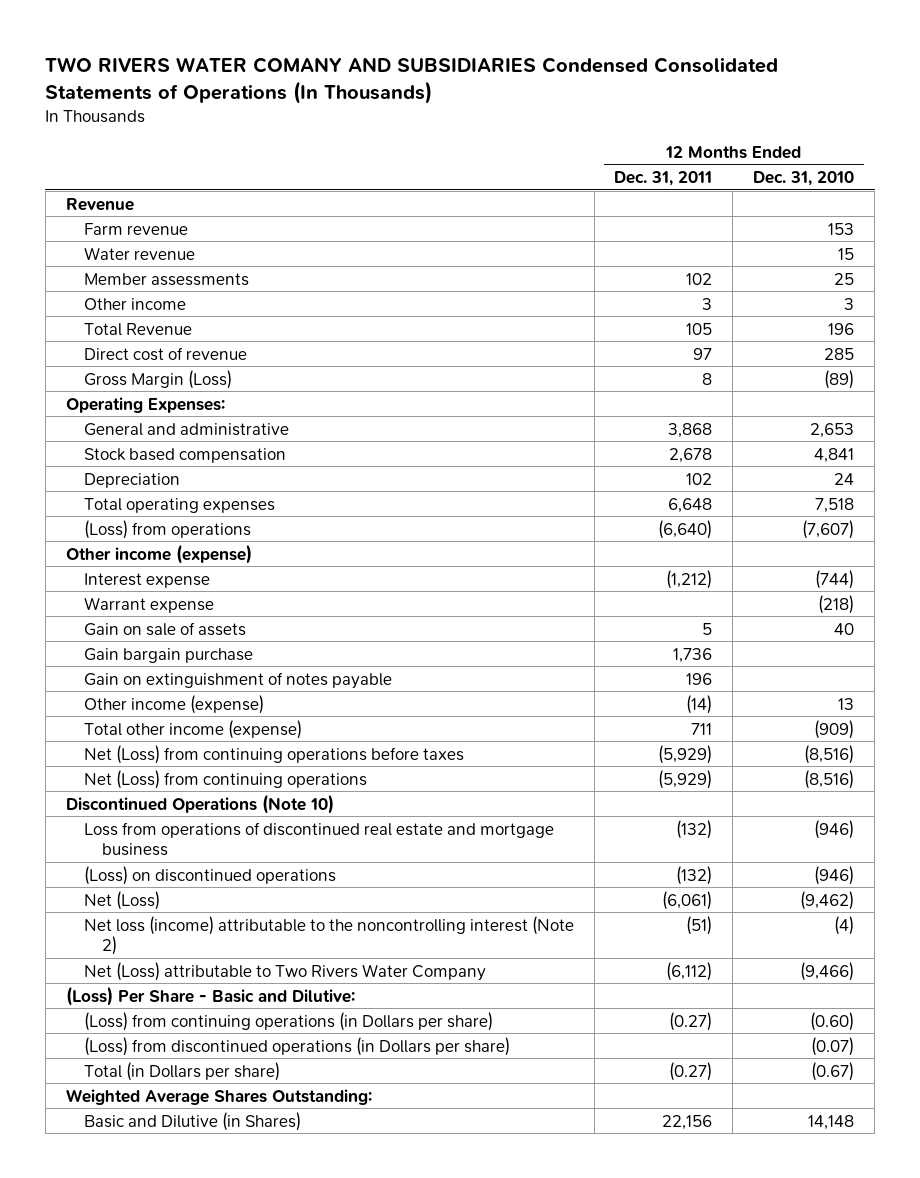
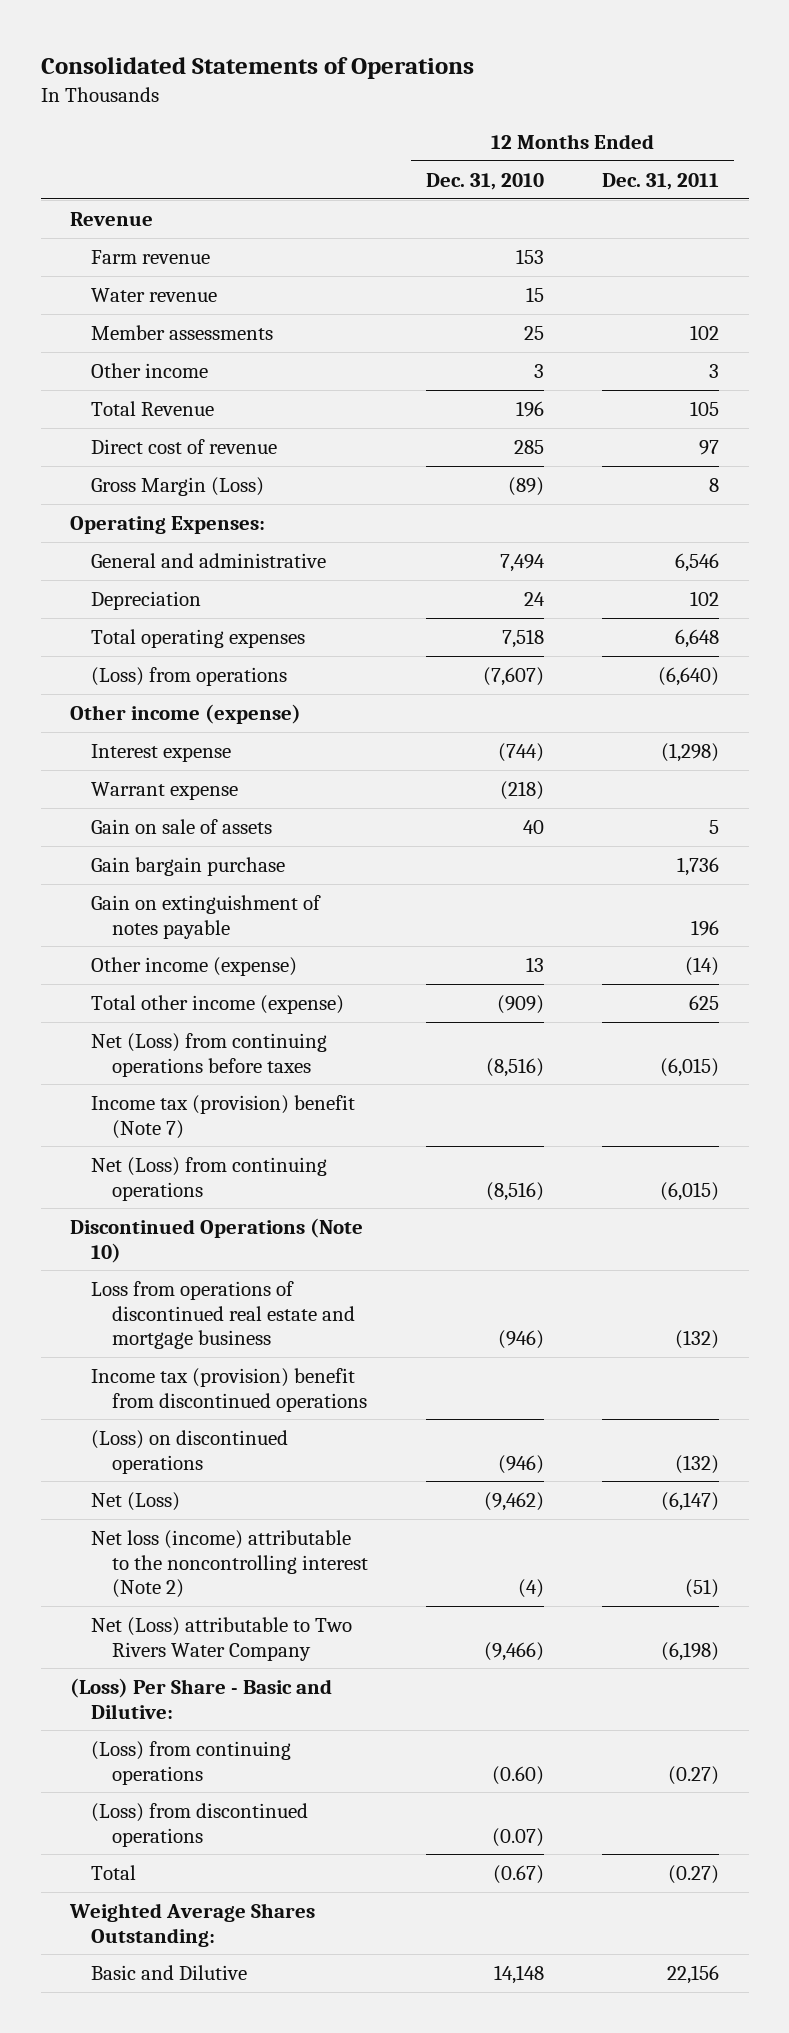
- TWO RIVERS WATER COMANY AND SUBSIDIARIES Condensed Consolidated Statements of Operations (In Thousands)
+ Consolidated Statements of Operations
- | 12 Months Ended Dec. 31, 2011 | 12 Months Ended Dec. 31, 2010
+ | 12 Months Ended Dec. 31, 2010 | 12 Months Ended Dec. 31, 2011
- General and administrative | 3,868 | 2,653
- Stock based compensation | 2,678 | 4,841
+ General and administrative | 7,494 | 6,546
- Interest expense | (1,212) | (744)
+ Interest expense | (744) | (1,298)
- Total other income (expense) | 711 | (909)
- Net (Loss) from continuing operations before taxes | (5,929) | (8,516)
- Net (Loss) from continuing operations | (5,929) | (8,516)
+ Total other income (expense) | (909) | 625
+ Net (Loss) from continuing operations before taxes | (8,516) | (6,015)
+ Income tax (provision) benefit (Note 7)
+ Net (Loss) from continuing operations | (8,516) | (6,015)
+ Income tax (provision) benefit from discontinued operations
- Net (Loss) | (6,061) | (9,462)
+ Net (Loss) | (9,462) | (6,147)
- Net (Loss) attributable to Two Rivers Water Company | (6,112) | (9,466)
+ Net (Loss) attributable to Two Rivers Water Company | (9,466) | (6,198)
- (Loss) from continuing operations (in Dollars per share) | (0.27) | (0.60)
- (Loss) from discontinued operations (in Dollars per share) | | (0.07)
- Total (in Dollars per share) | (0.27) | (0.67)
+ (Loss) from continuing operations | (0.60) | (0.27)
+ (Loss) from discontinued operations | (0.07) |
+ Total | (0.67) | (0.27)
- Basic and Dilutive (in Shares) | 22,156 | 14,148
+ Basic and Dilutive | 14,148 | 22,156

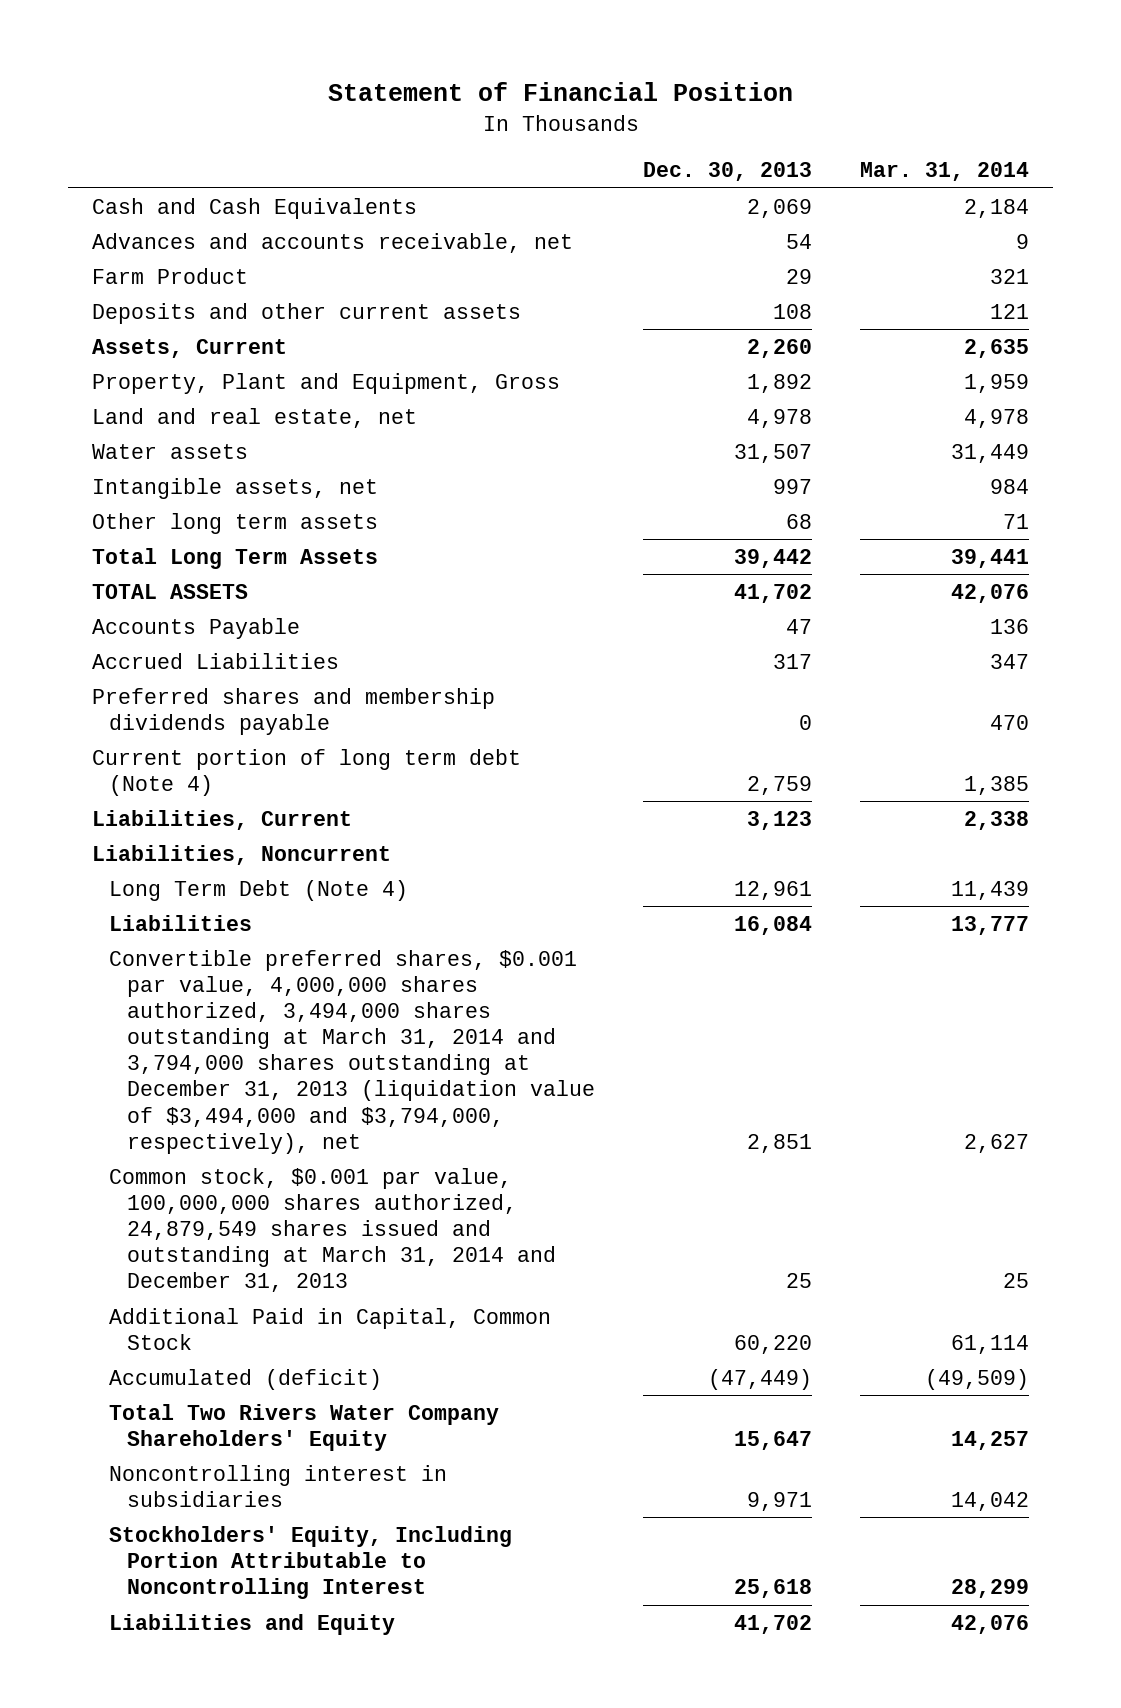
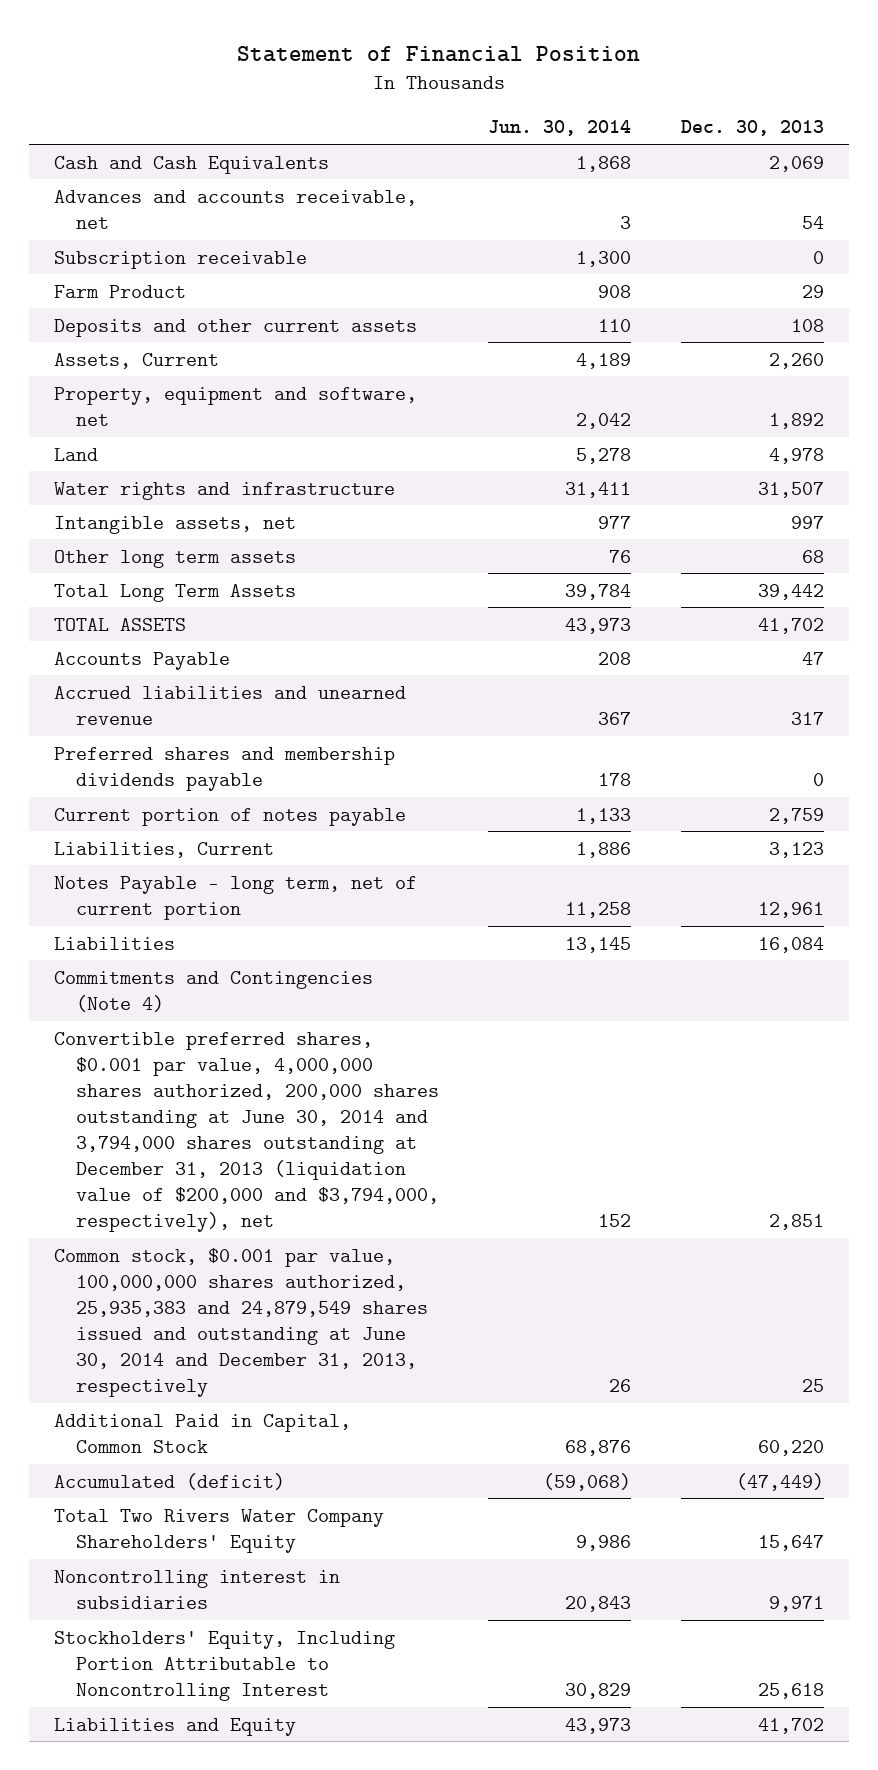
- | Dec. 30, 2013 | Mar. 31, 2014
+ | Jun. 30, 2014 | Dec. 30, 2013
+ Subscription receivable | 1,300 | 0
- Property, Plant and Equipment, Gross | 1,892 | 1,959
- Land and real estate, net | 4,978 | 4,978
- Water assets | 31,507 | 31,449
+ Property, equipment and software, net | 2,042 | 1,892
+ Land | 5,278 | 4,978
+ Water rights and infrastructure | 31,411 | 31,507
- Accrued Liabilities | 317 | 347
+ Accrued liabilities and unearned revenue | 367 | 317
- Current portion of long term debt (Note 4) | 2,759 | 1,385
+ Current portion of notes payable | 1,133 | 2,759
- Liabilities, Noncurrent
- Long Term Debt (Note 4) | 12,961 | 11,439
+ Notes Payable - long term, net of current portion | 11,258 | 12,961
- Convertible preferred shares, $0.001 par value, 4,000,000 shares authorized, 3,494,000 shares outstanding at March 31, 2014 and 3,794,000 shares outstanding at December 31, 2013 (liquidation value of $3,494,000 and $3,794,000, respectively), net | 2,851 | 2,627
- Common stock, $0.001 par value, 100,000,000 shares authorized, 24,879,549 shares issued and outstanding at March 31, 2014 and December 31, 2013 | 25 | 25
+ Commitments and Contingencies (Note 4)
+ Convertible preferred shares, $0.001 par value, 4,000,000 shares authorized, 200,000 shares outstanding at June 30, 2014 and 3,794,000 shares outstanding at December 31, 2013 (liquidation value of $200,000 and $3,794,000, respectively), net | 152 | 2,851
+ Common stock, $0.001 par value, 100,000,000 shares authorized, 25,935,383 and 24,879,549 shares issued and outstanding at June 30, 2014 and December 31, 2013, respectively | 26 | 25

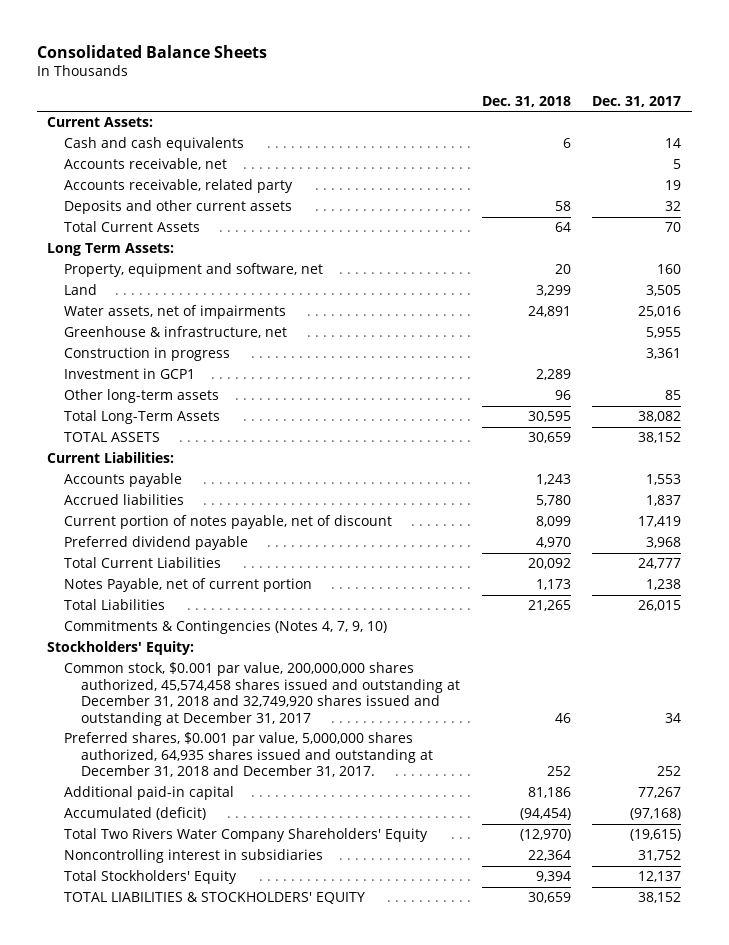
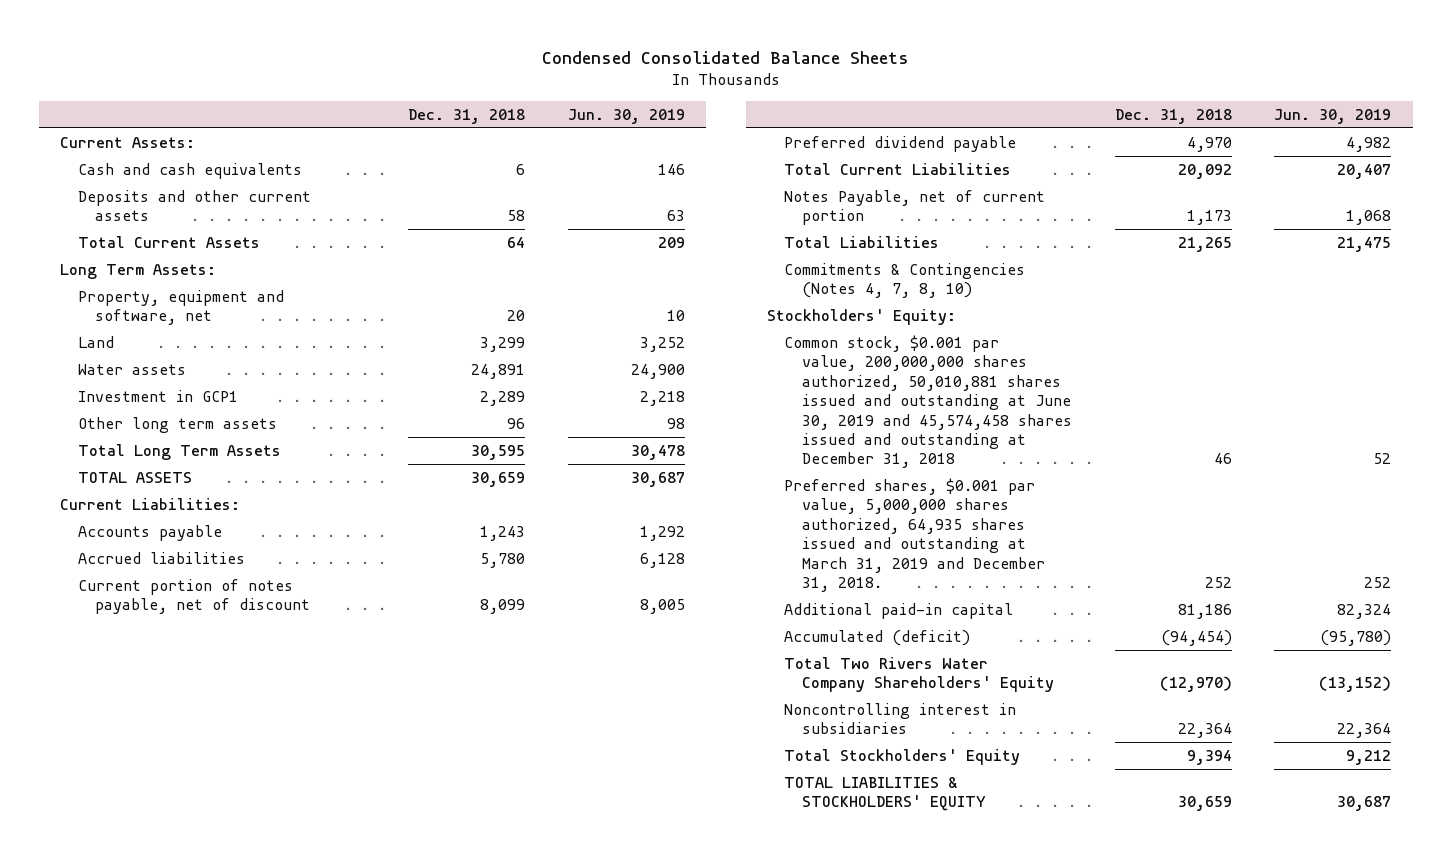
- Consolidated Balance Sheets
+ Condensed Consolidated Balance Sheets
- | Dec. 31, 2018 | Dec. 31, 2017
+ | Dec. 31, 2018 | Jun. 30, 2019
- Accounts receivable, net | | 5
- Accounts receivable, related party | | 19
- Water assets, net of impairments | 24,891 | 25,016
- Greenhouse & infrastructure, net | | 5,955
- Construction in progress | | 3,361
+ Water assets | 24,891 | 24,900
- Other long-term assets | 96 | 85
- Total Long-Term Assets | 30,595 | 38,082
+ Other long term assets | 96 | 98
+ Total Long Term Assets | 30,595 | 30,478
- Commitments & Contingencies (Notes 4, 7, 9, 10)
+ Commitments & Contingencies (Notes 4, 7, 8, 10)
- Common stock, $0.001 par value, 200,000,000 shares authorized, 45,574,458 shares issued and outstanding at December 31, 2018 and 32,749,920 shares issued and outstanding at December 31, 2017 | 46 | 34
- Preferred shares, $0.001 par value, 5,000,000 shares authorized, 64,935 shares issued and outstanding at December 31, 2018 and December 31, 2017. | 252 | 252
+ Common stock, $0.001 par value, 200,000,000 shares authorized, 50,010,881 shares issued and outstanding at June 30, 2019 and 45,574,458 shares issued and outstanding at December 31, 2018 | 46 | 52
+ Preferred shares, $0.001 par value, 5,000,000 shares authorized, 64,935 shares issued and outstanding at March 31, 2019 and December 31, 2018. | 252 | 252

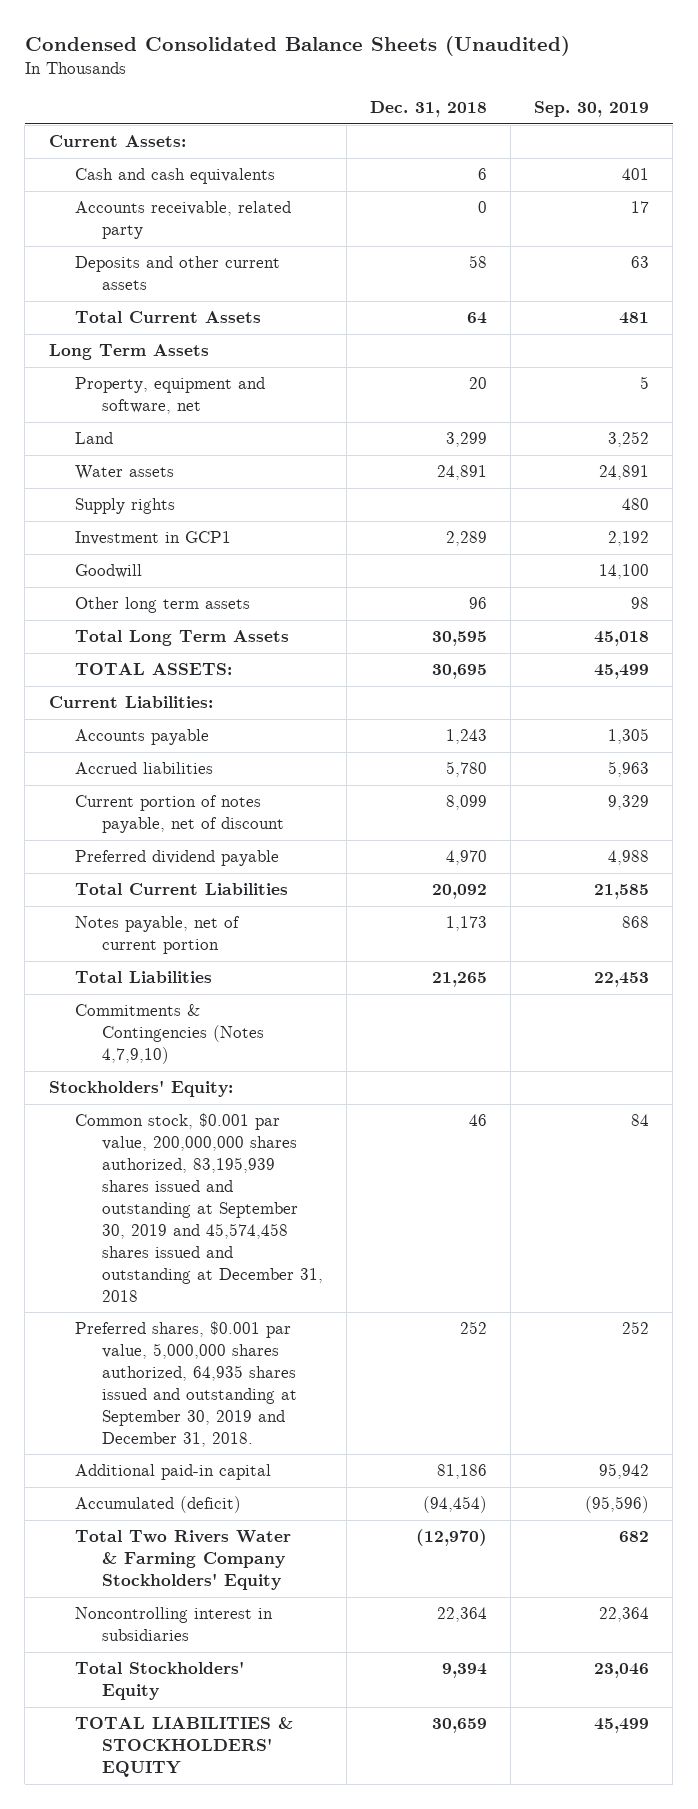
- Condensed Consolidated Balance Sheets
+ Condensed Consolidated Balance Sheets (Unaudited)
- | Dec. 31, 2018 | Jun. 30, 2019
+ | Dec. 31, 2018 | Sep. 30, 2019
+ Accounts receivable, related party | 0 | 17
- Long Term Assets:
+ Long Term Assets
+ Supply rights | | 480
+ Goodwill | | 14,100
- TOTAL ASSETS | 30,659 | 30,687
+ TOTAL ASSETS: | 30,695 | 45,499
- Notes Payable, net of current portion | 1,173 | 1,068
+ Notes payable, net of current portion | 1,173 | 868
- Commitments & Contingencies (Notes 4, 7, 8, 10)
+ Commitments & Contingencies (Notes 4,7,9,10)
- Common stock, $0.001 par value, 200,000,000 shares authorized, 50,010,881 shares issued and outstanding at June 30, 2019 and 45,574,458 shares issued and outstanding at December 31, 2018 | 46 | 52
- Preferred shares, $0.001 par value, 5,000,000 shares authorized, 64,935 shares issued and outstanding at March 31, 2019 and December 31, 2018. | 252 | 252
+ Common stock, $0.001 par value, 200,000,000 shares authorized, 83,195,939 shares issued and outstanding at September 30, 2019 and 45,574,458 shares issued and outstanding at December 31, 2018 | 46 | 84
+ Preferred shares, $0.001 par value, 5,000,000 shares authorized, 64,935 shares issued and outstanding at September 30, 2019 and December 31, 2018. | 252 | 252
- Total Two Rivers Water Company Shareholders' Equity | (12,970) | (13,152)
+ Total Two Rivers Water & Farming Company Stockholders' Equity | (12,970) | 682

